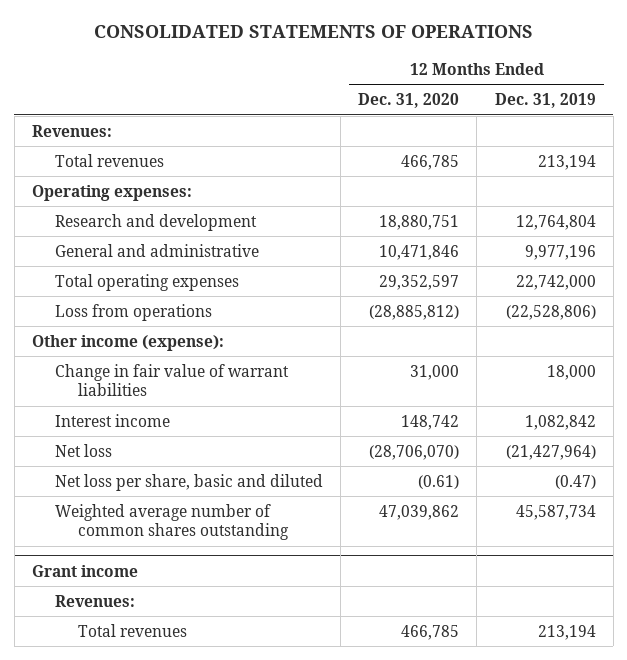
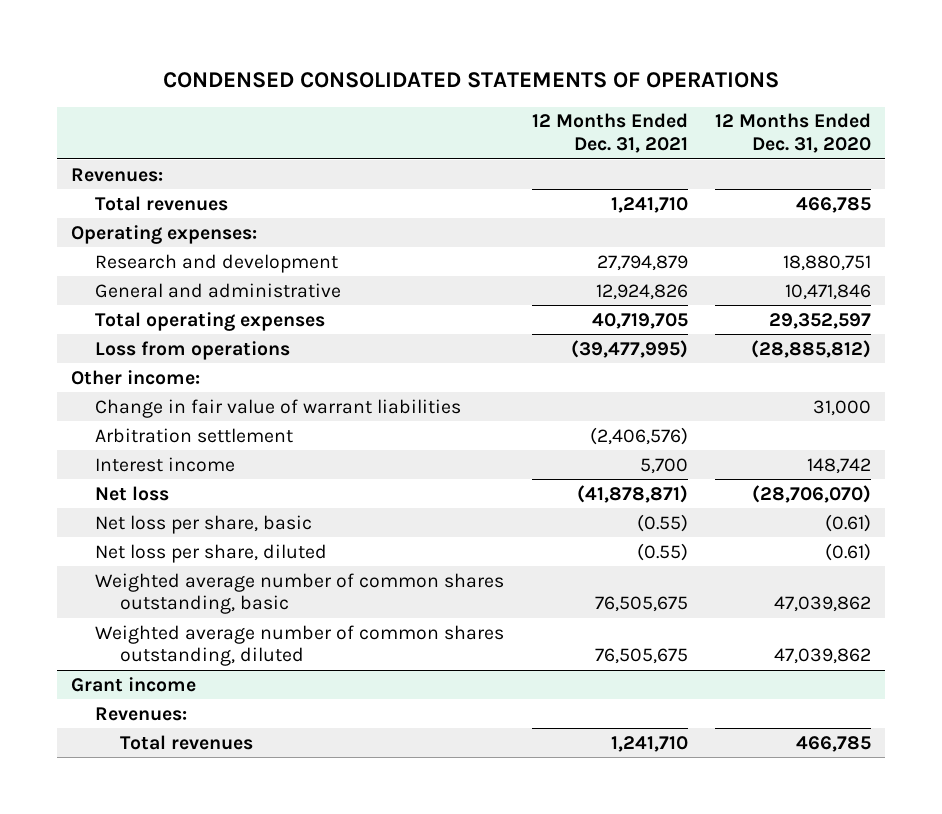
- CONSOLIDATED STATEMENTS OF OPERATIONS
+ CONDENSED CONSOLIDATED STATEMENTS OF OPERATIONS
- | 12 Months Ended Dec. 31, 2020 | 12 Months Ended Dec. 31, 2019
+ | 12 Months Ended Dec. 31, 2021 | 12 Months Ended Dec. 31, 2020
- Other income (expense):
+ Other income:
+ Arbitration settlement | (2,406,576) |
- Net loss per share, basic and diluted | (0.61) | (0.47)
- Weighted average number of common shares outstanding | 47,039,862 | 45,587,734
+ Net loss per share, basic | (0.55) | (0.61)
+ Net loss per share, diluted | (0.55) | (0.61)
+ Weighted average number of common shares outstanding, basic | 76,505,675 | 47,039,862
+ Weighted average number of common shares outstanding, diluted | 76,505,675 | 47,039,862

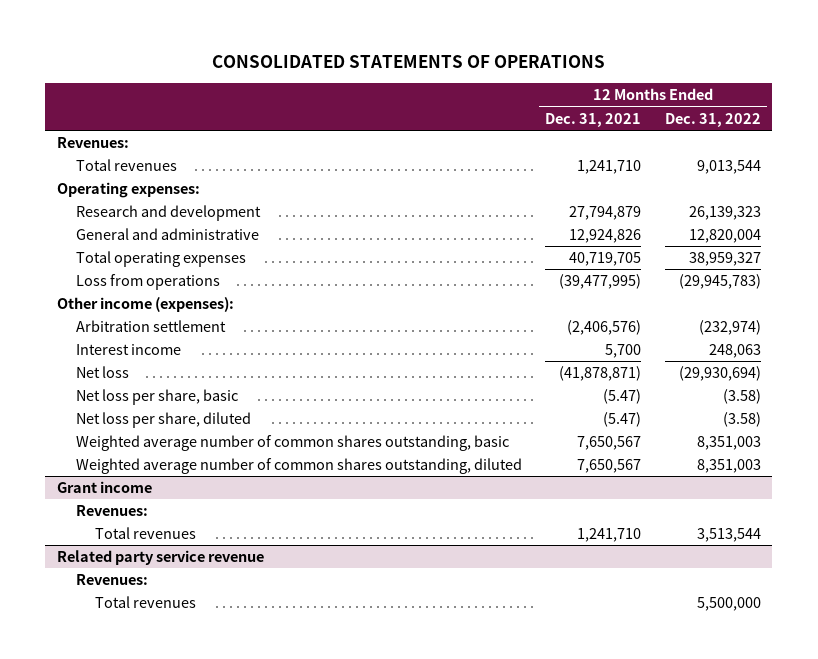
- CONDENSED CONSOLIDATED STATEMENTS OF OPERATIONS
+ CONSOLIDATED STATEMENTS OF OPERATIONS
- | 12 Months Ended Dec. 31, 2021 | 12 Months Ended Dec. 31, 2020
+ | 12 Months Ended Dec. 31, 2021 | 12 Months Ended Dec. 31, 2022
- Other income:
- Change in fair value of warrant liabilities | | 31,000
+ Other income (expenses):
- Net loss per share, basic | (0.55) | (0.61)
- Net loss per share, diluted | (0.55) | (0.61)
- Weighted average number of common shares outstanding, basic | 76,505,675 | 47,039,862
- Weighted average number of common shares outstanding, diluted | 76,505,675 | 47,039,862
+ Net loss per share, basic | (5.47) | (3.58)
+ Net loss per share, diluted | (5.47) | (3.58)
+ Weighted average number of common shares outstanding, basic | 7,650,567 | 8,351,003
+ Weighted average number of common shares outstanding, diluted | 7,650,567 | 8,351,003
+ Related party service revenue
+ Revenues:
+ Total revenues | | 5,500,000

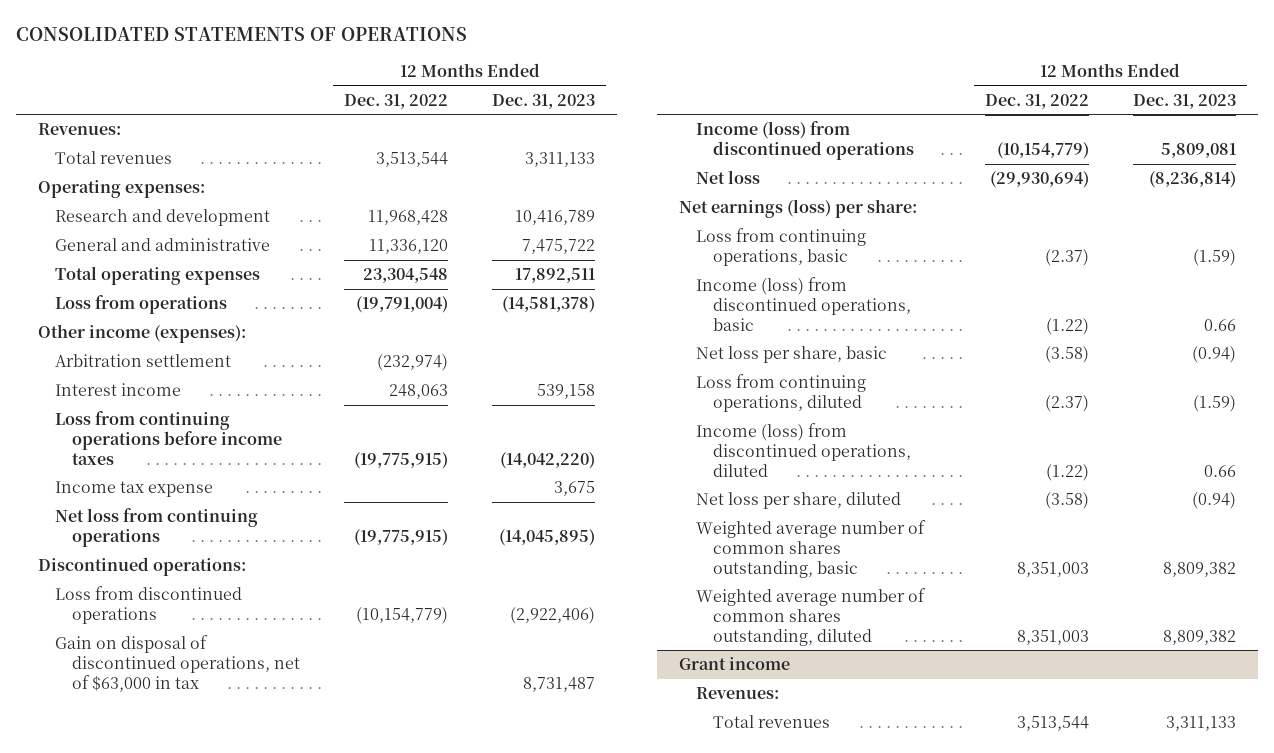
- | 12 Months Ended Dec. 31, 2021 | 12 Months Ended Dec. 31, 2022
+ | 12 Months Ended Dec. 31, 2022 | 12 Months Ended Dec. 31, 2023
- Total revenues | 1,241,710 | 9,013,544
+ Total revenues | 3,513,544 | 3,311,133
- Research and development | 27,794,879 | 26,139,323
- General and administrative | 12,924,826 | 12,820,004
- Total operating expenses | 40,719,705 | 38,959,327
- Loss from operations | (39,477,995) | (29,945,783)
+ Research and development | 11,968,428 | 10,416,789
+ General and administrative | 11,336,120 | 7,475,722
+ Total operating expenses | 23,304,548 | 17,892,511
+ Loss from operations | (19,791,004) | (14,581,378)
+ Loss from continuing operations before income taxes | (19,775,915) | (14,042,220)
+ Income tax expense | | 3,675
+ Net loss from continuing operations | (19,775,915) | (14,045,895)
+ Discontinued operations:
+ Loss from discontinued operations | (10,154,779) | (2,922,406)
+ Gain on disposal of discontinued operations, net of $63,000 in tax | | 8,731,487
+ Income (loss) from discontinued operations | (10,154,779) | 5,809,081
+ Net earnings (loss) per share:
+ Loss from continuing operations, basic | (2.37) | (1.59)
+ Income (loss) from discontinued operations, basic | (1.22) | 0.66
+ Loss from continuing operations, diluted | (2.37) | (1.59)
+ Income (loss) from discontinued operations, diluted | (1.22) | 0.66
- Related party service revenue
- Revenues:
- Total revenues | | 5,500,000

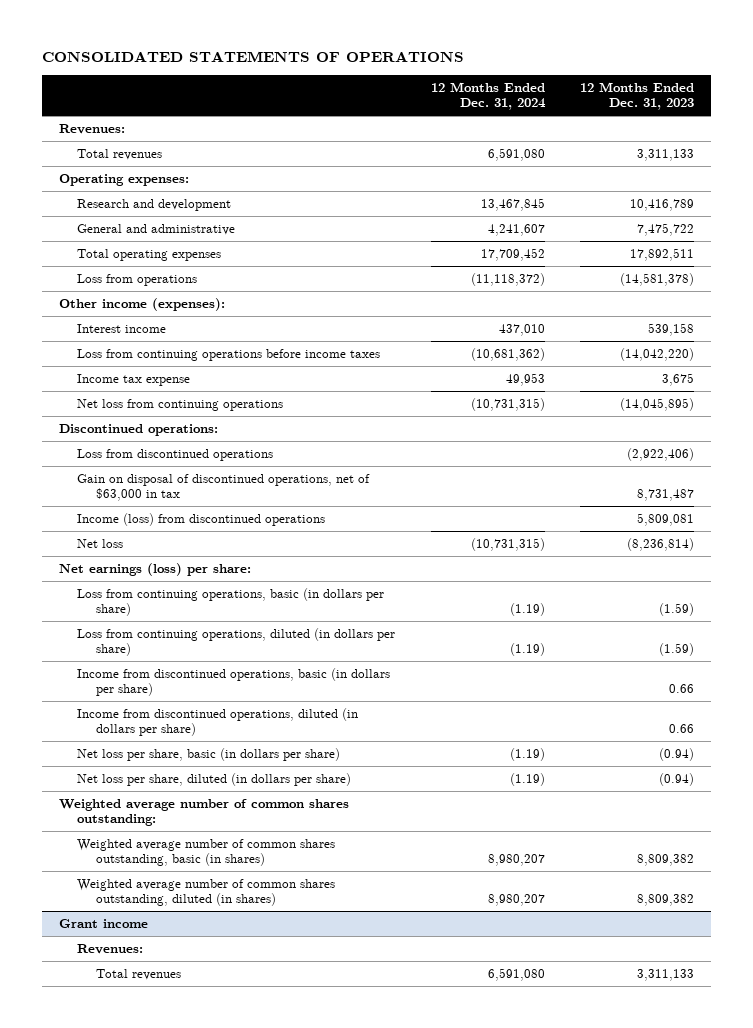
- | 12 Months Ended Dec. 31, 2022 | 12 Months Ended Dec. 31, 2023
+ | 12 Months Ended Dec. 31, 2024 | 12 Months Ended Dec. 31, 2023
- Arbitration settlement | (232,974) |
- Loss from continuing operations, basic | (2.37) | (1.59)
- Income (loss) from discontinued operations, basic | (1.22) | 0.66
- Net loss per share, basic | (3.58) | (0.94)
- Loss from continuing operations, diluted | (2.37) | (1.59)
- Income (loss) from discontinued operations, diluted | (1.22) | 0.66
- Net loss per share, diluted | (3.58) | (0.94)
- Weighted average number of common shares outstanding, basic | 8,351,003 | 8,809,382
- Weighted average number of common shares outstanding, diluted | 8,351,003 | 8,809,382
+ Loss from continuing operations, basic (in dollars per share) | (1.19) | (1.59)
+ Loss from continuing operations, diluted (in dollars per share) | (1.19) | (1.59)
+ Income from discontinued operations, basic (in dollars per share) | | 0.66
+ Income from discontinued operations, diluted (in dollars per share) | | 0.66
+ Net loss per share, basic (in dollars per share) | (1.19) | (0.94)
+ Net loss per share, diluted (in dollars per share) | (1.19) | (0.94)
+ Weighted average number of common shares outstanding:
+ Weighted average number of common shares outstanding, basic (in shares) | 8,980,207 | 8,809,382
+ Weighted average number of common shares outstanding, diluted (in shares) | 8,980,207 | 8,809,382

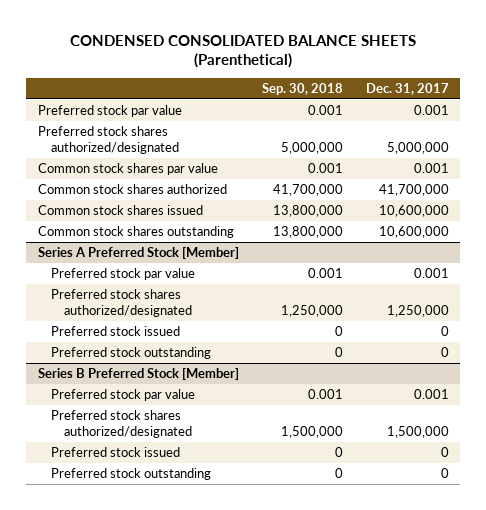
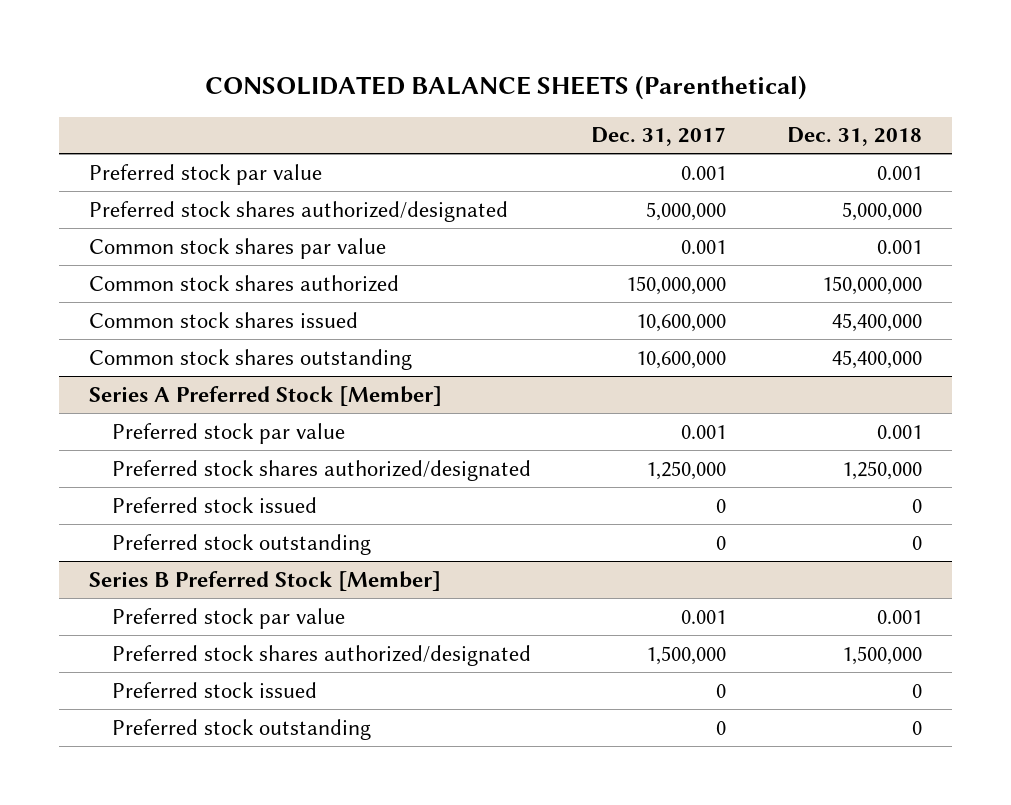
- CONDENSED CONSOLIDATED BALANCE SHEETS (Parenthetical)
+ CONSOLIDATED BALANCE SHEETS (Parenthetical)
- | Sep. 30, 2018 | Dec. 31, 2017
+ | Dec. 31, 2017 | Dec. 31, 2018
- Common stock shares authorized | 41,700,000 | 41,700,000
+ Common stock shares authorized | 150,000,000 | 150,000,000

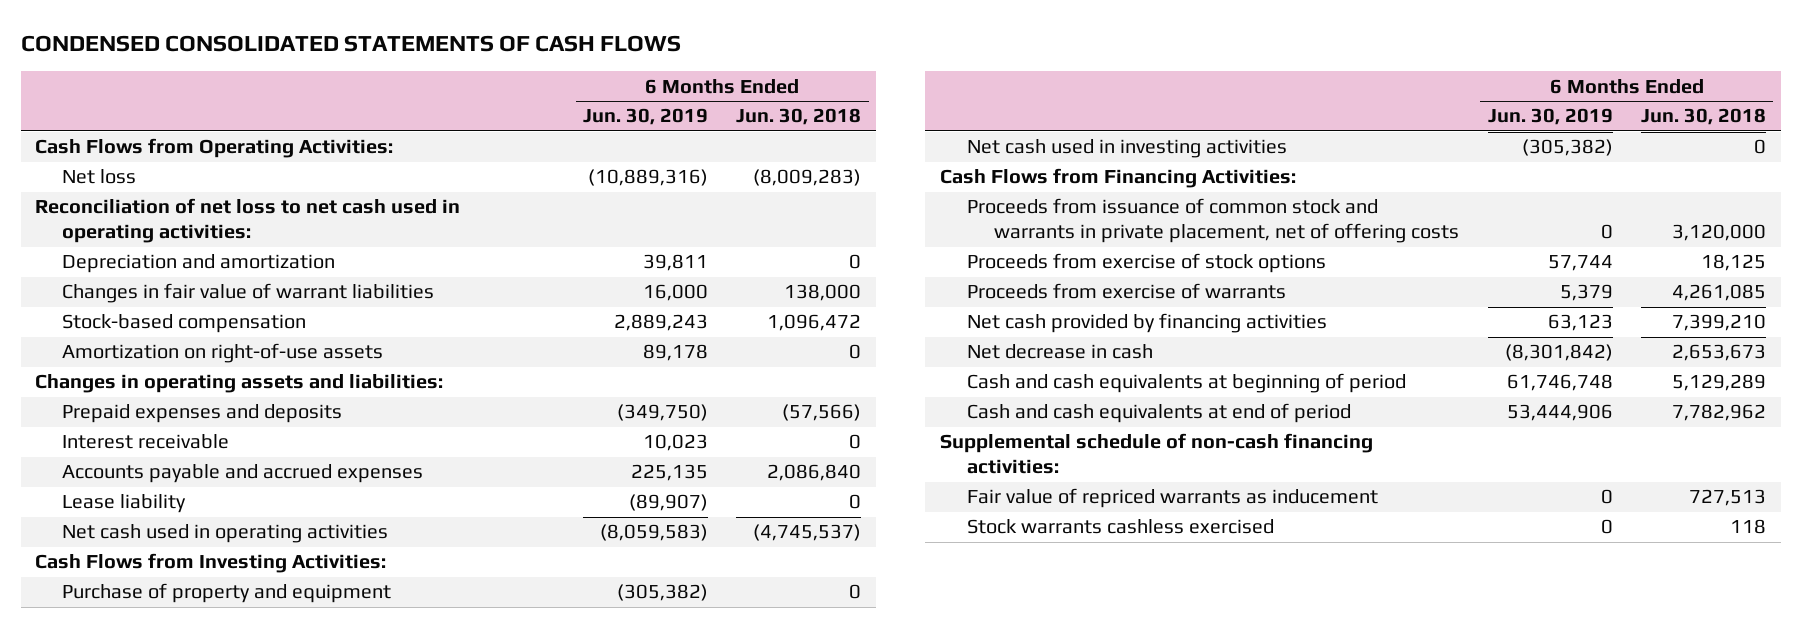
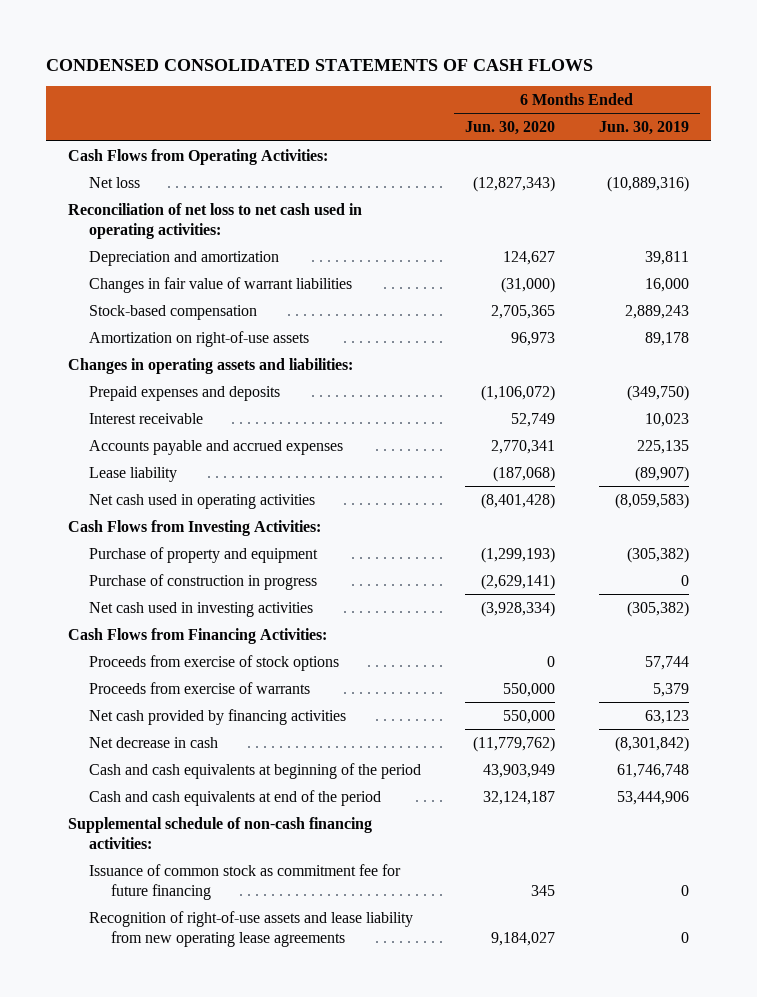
- | 6 Months Ended Jun. 30, 2019 | 6 Months Ended Jun. 30, 2018
+ | 6 Months Ended Jun. 30, 2020 | 6 Months Ended Jun. 30, 2019
+ Purchase of construction in progress | (2,629,141) | 0
- Proceeds from issuance of common stock and warrants in private placement, net of offering costs | 0 | 3,120,000
- Cash and cash equivalents at beginning of period | 61,746,748 | 5,129,289
- Cash and cash equivalents at end of period | 53,444,906 | 7,782,962
+ Cash and cash equivalents at beginning of the period | 43,903,949 | 61,746,748
+ Cash and cash equivalents at end of the period | 32,124,187 | 53,444,906
- Fair value of repriced warrants as inducement | 0 | 727,513
- Stock warrants cashless exercised | 0 | 118
+ Issuance of common stock as commitment fee for future financing | 345 | 0
+ Recognition of right-of-use assets and lease liability from new operating lease agreements | 9,184,027 | 0

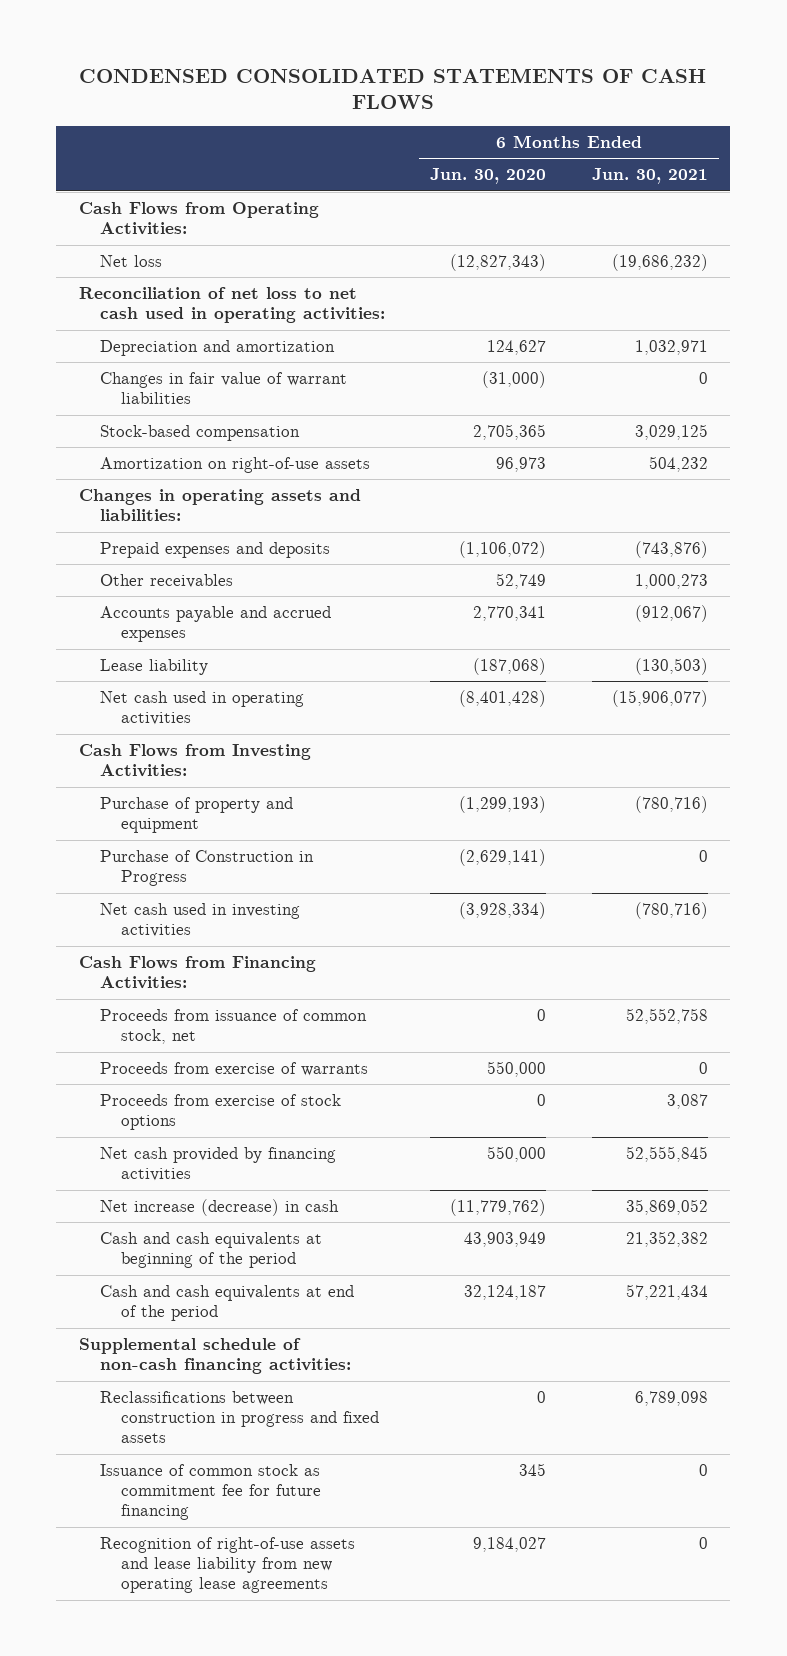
- | 6 Months Ended Jun. 30, 2020 | 6 Months Ended Jun. 30, 2019
+ | 6 Months Ended Jun. 30, 2020 | 6 Months Ended Jun. 30, 2021
- Interest receivable | 52,749 | 10,023
+ Other receivables | 52,749 | 1,000,273
- Purchase of construction in progress | (2,629,141) | 0
+ Purchase of Construction in Progress | (2,629,141) | 0
+ Proceeds from issuance of common stock, net | 0 | 52,552,758
moved down: Proceeds from exercise of stock options | 0 | 3,087
- Net decrease in cash | (11,779,762) | (8,301,842)
+ Net increase (decrease) in cash | (11,779,762) | 35,869,052
+ Reclassifications between construction in progress and fixed assets | 0 | 6,789,098

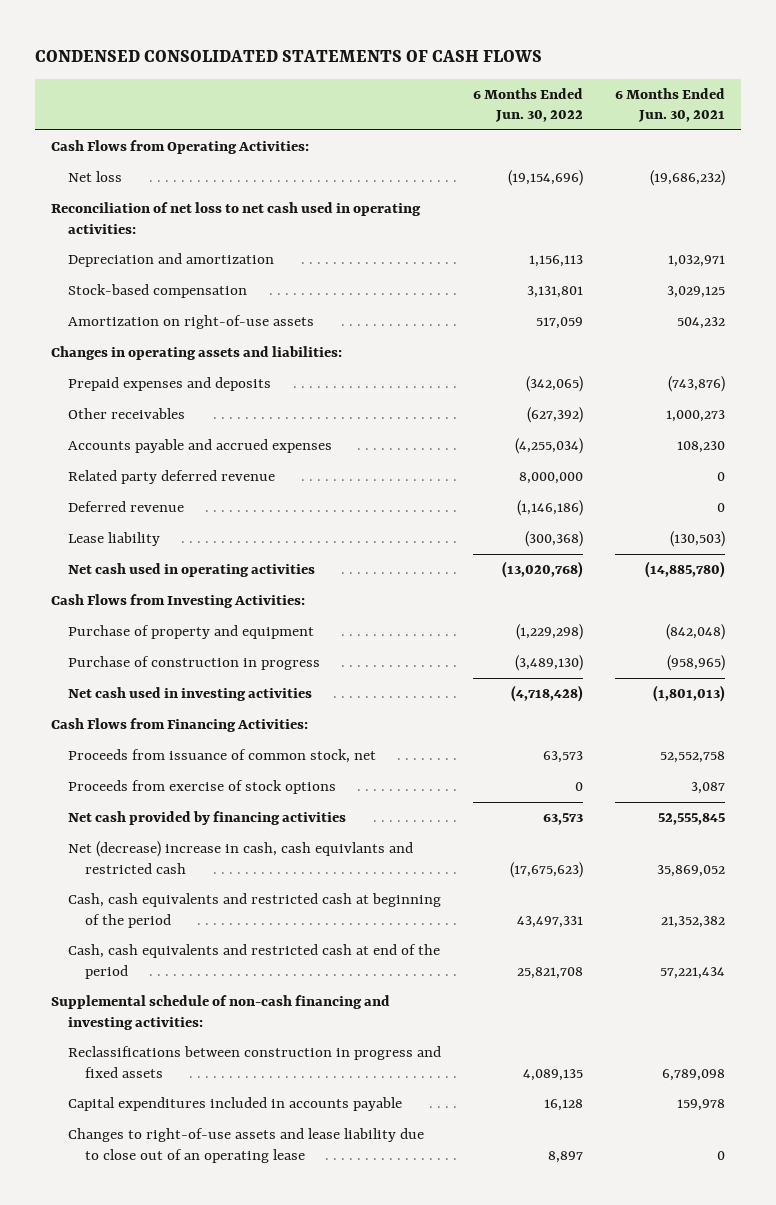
- | 6 Months Ended Jun. 30, 2020 | 6 Months Ended Jun. 30, 2021
+ | 6 Months Ended Jun. 30, 2022 | 6 Months Ended Jun. 30, 2021
- Changes in fair value of warrant liabilities | (31,000) | 0
- Accounts payable and accrued expenses | 2,770,341 | (912,067)
+ Accounts payable and accrued expenses | (4,255,034) | 108,230
+ Related party deferred revenue | 8,000,000 | 0
+ Deferred revenue | (1,146,186) | 0
- Net cash used in operating activities | (8,401,428) | (15,906,077)
+ Net cash used in operating activities | (13,020,768) | (14,885,780)
- Purchase of property and equipment | (1,299,193) | (780,716)
- Purchase of Construction in Progress | (2,629,141) | 0
- Net cash used in investing activities | (3,928,334) | (780,716)
+ Purchase of property and equipment | (1,229,298) | (842,048)
+ Purchase of construction in progress | (3,489,130) | (958,965)
+ Net cash used in investing activities | (4,718,428) | (1,801,013)
- Proceeds from exercise of warrants | 550,000 | 0
- Net increase (decrease) in cash | (11,779,762) | 35,869,052
- Cash and cash equivalents at beginning of the period | 43,903,949 | 21,352,382
- Cash and cash equivalents at end of the period | 32,124,187 | 57,221,434
- Supplemental schedule of non-cash financing activities:
+ Net (decrease) increase in cash, cash equivlants and restricted cash | (17,675,623) | 35,869,052
+ Cash, cash equivalents and restricted cash at beginning of the period | 43,497,331 | 21,352,382
+ Cash, cash equivalents and restricted cash at end of the period | 25,821,708 | 57,221,434
+ Supplemental schedule of non-cash financing and investing activities:
- Issuance of common stock as commitment fee for future financing | 345 | 0
- Recognition of right-of-use assets and lease liability from new operating lease agreements | 9,184,027 | 0
+ Capital expenditures included in accounts payable | 16,128 | 159,978
+ Changes to right-of-use assets and lease liability due to close out of an operating lease | 8,897 | 0

